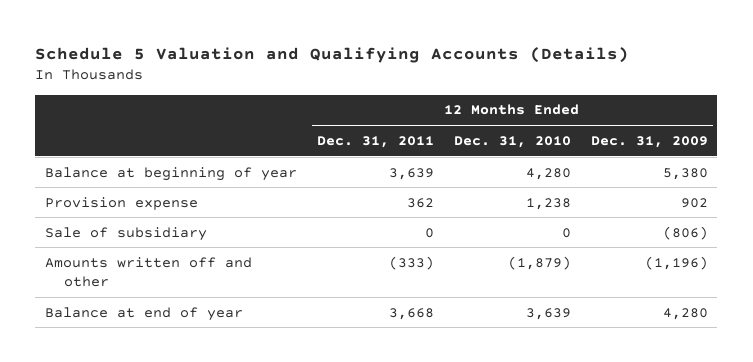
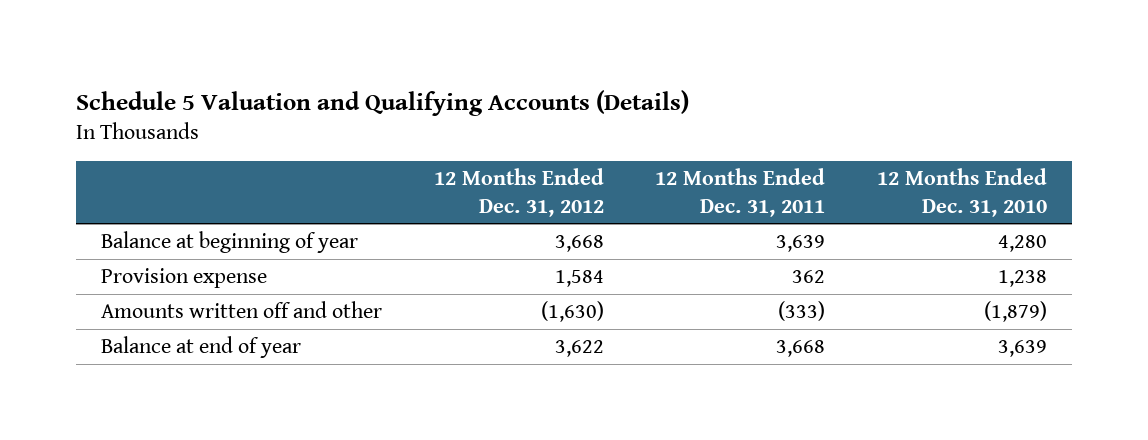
- | 12 Months Ended Dec. 31, 2011 | 12 Months Ended Dec. 31, 2010 | 12 Months Ended Dec. 31, 2009
+ | 12 Months Ended Dec. 31, 2012 | 12 Months Ended Dec. 31, 2011 | 12 Months Ended Dec. 31, 2010
- Sale of subsidiary | 0 | 0 | (806)

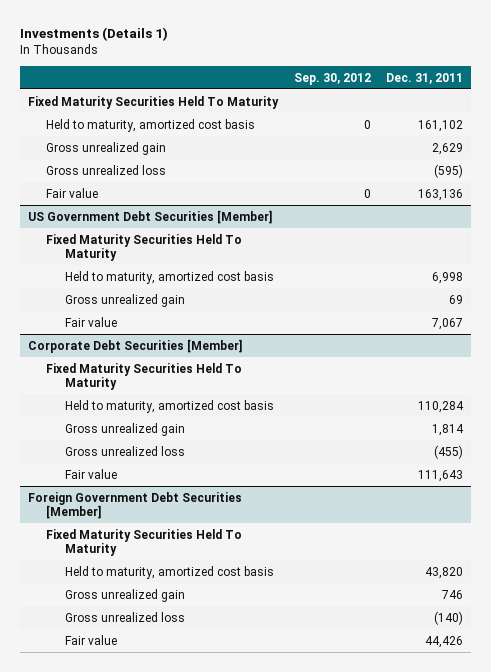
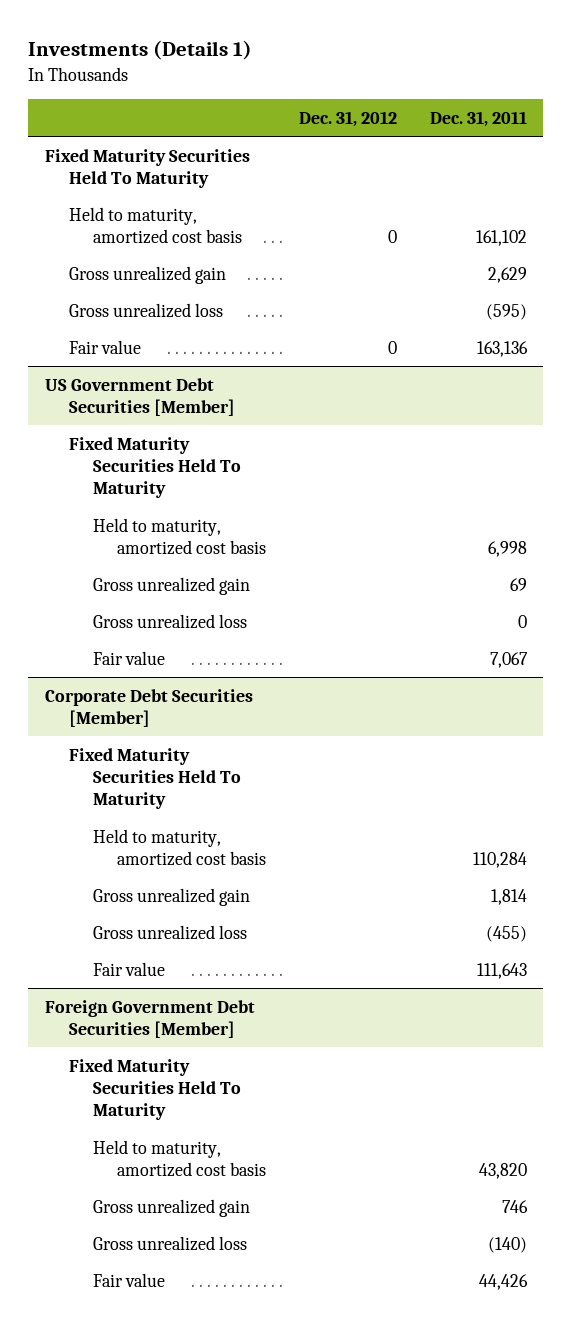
- | Sep. 30, 2012 | Dec. 31, 2011
+ | Dec. 31, 2012 | Dec. 31, 2011
@ US Government Debt Securities [Member]
+ Gross unrealized loss | | 0

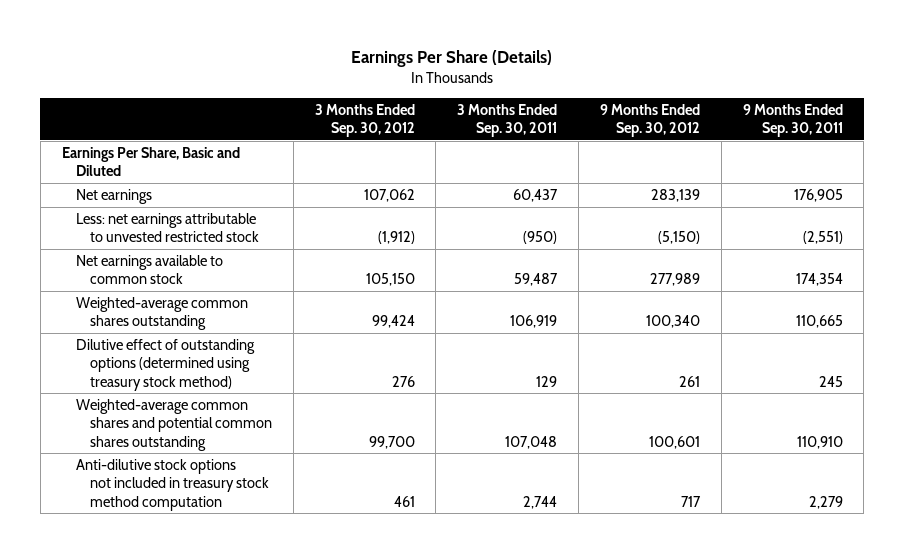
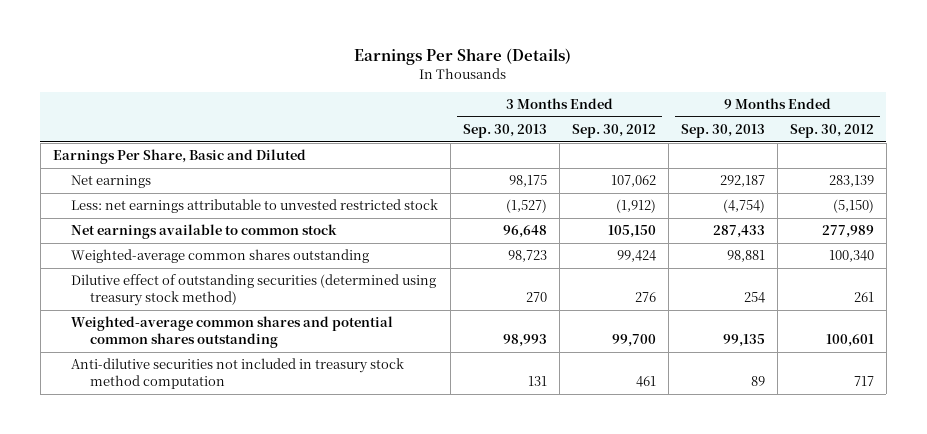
- | 3 Months Ended Sep. 30, 2012 | 3 Months Ended Sep. 30, 2011 | 9 Months Ended Sep. 30, 2012 | 9 Months Ended Sep. 30, 2011
+ | 3 Months Ended Sep. 30, 2013 | 3 Months Ended Sep. 30, 2012 | 9 Months Ended Sep. 30, 2013 | 9 Months Ended Sep. 30, 2012
- Dilutive effect of outstanding options (determined using treasury stock method) | 276 | 129 | 261 | 245
+ Dilutive effect of outstanding securities (determined using treasury stock method) | 270 | 276 | 254 | 261
- Anti-dilutive stock options not included in treasury stock method computation | 461 | 2,744 | 717 | 2,279
+ Anti-dilutive securities not included in treasury stock method computation | 131 | 461 | 89 | 717

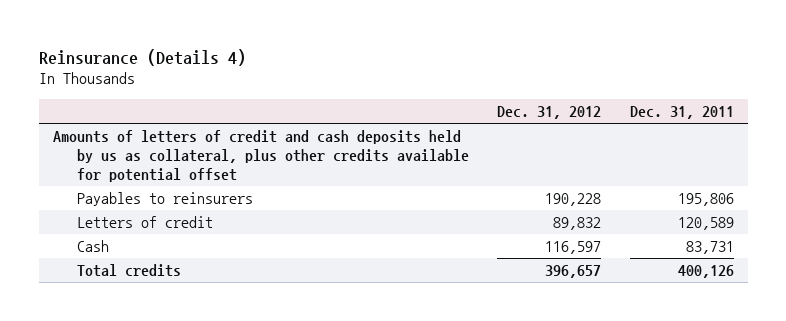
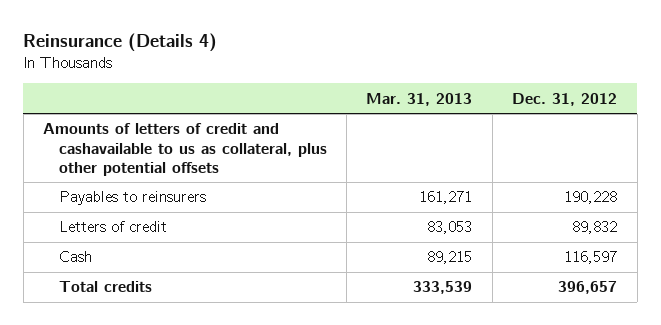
- | Dec. 31, 2012 | Dec. 31, 2011
+ | Mar. 31, 2013 | Dec. 31, 2012
- Amounts of letters of credit and cash deposits held by us as collateral, plus other credits available for potential offset
+ Amounts of letters of credit and cashavailable to us as collateral, plus other potential offsets

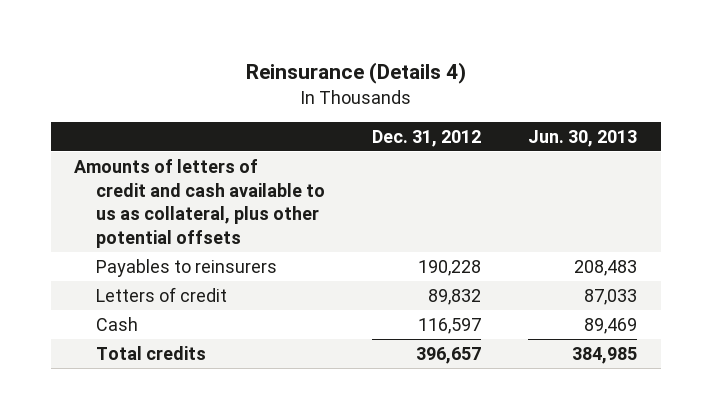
- | Mar. 31, 2013 | Dec. 31, 2012
+ | Dec. 31, 2012 | Jun. 30, 2013
- Amounts of letters of credit and cashavailable to us as collateral, plus other potential offsets
+ Amounts of letters of credit and cash available to us as collateral, plus other potential offsets

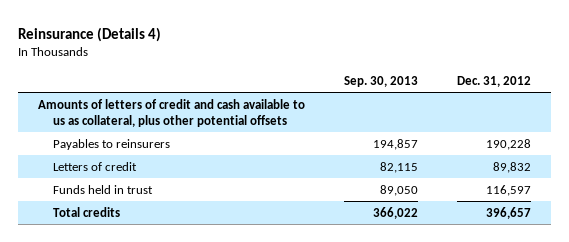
- | Dec. 31, 2012 | Jun. 30, 2013
+ | Sep. 30, 2013 | Dec. 31, 2012
- Cash | 116,597 | 89,469
+ Funds held in trust | 89,050 | 116,597

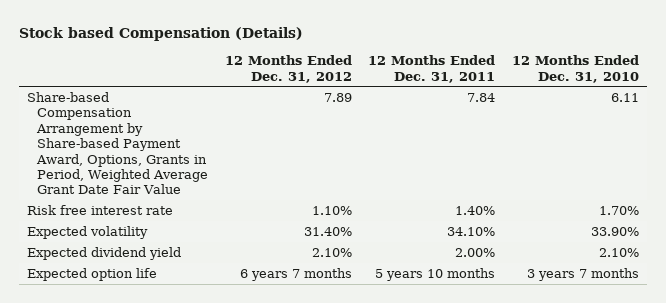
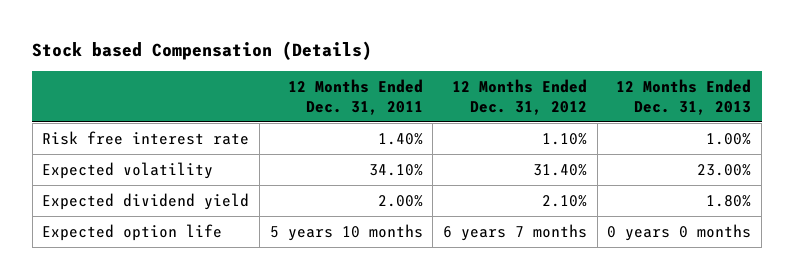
- | 12 Months Ended Dec. 31, 2012 | 12 Months Ended Dec. 31, 2011 | 12 Months Ended Dec. 31, 2010
+ | 12 Months Ended Dec. 31, 2011 | 12 Months Ended Dec. 31, 2012 | 12 Months Ended Dec. 31, 2013
- Share-based Compensation Arrangement by Share-based Payment Award, Options, Grants in Period, Weighted Average Grant Date Fair Value | 7.89 | 7.84 | 6.11

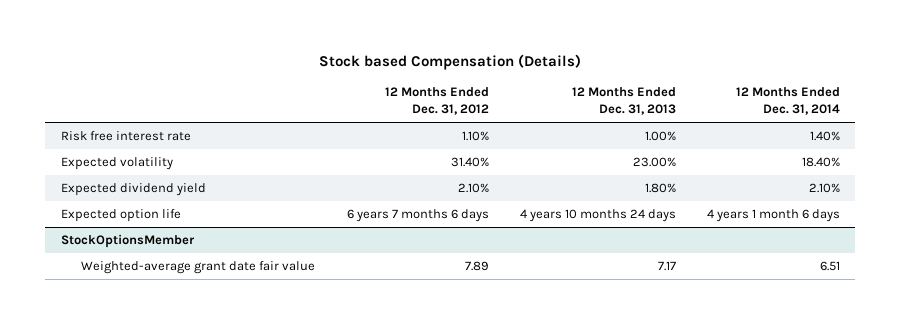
- | 12 Months Ended Dec. 31, 2011 | 12 Months Ended Dec. 31, 2012 | 12 Months Ended Dec. 31, 2013
+ | 12 Months Ended Dec. 31, 2012 | 12 Months Ended Dec. 31, 2013 | 12 Months Ended Dec. 31, 2014
- Expected option life | 5 years 10 months | 6 years 7 months | 0 years 0 months
+ Expected option life | 6 years 7 months 6 days | 4 years 10 months 24 days | 4 years 1 month 6 days
+ StockOptionsMember
+ Weighted-average grant date fair value | 7.89 | 7.17 | 6.51

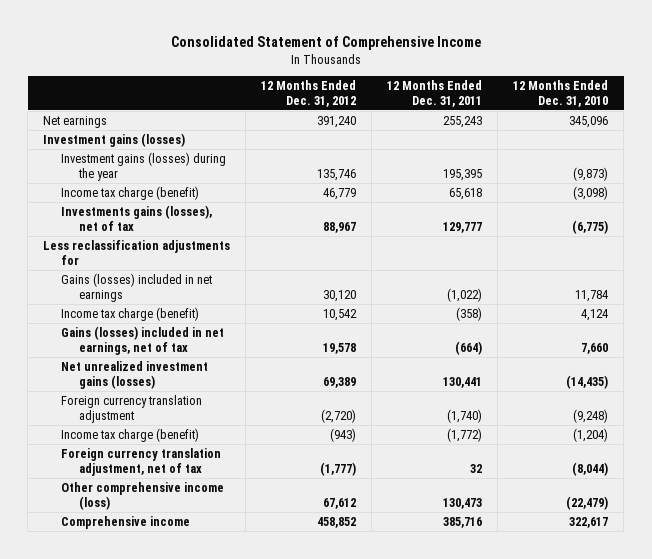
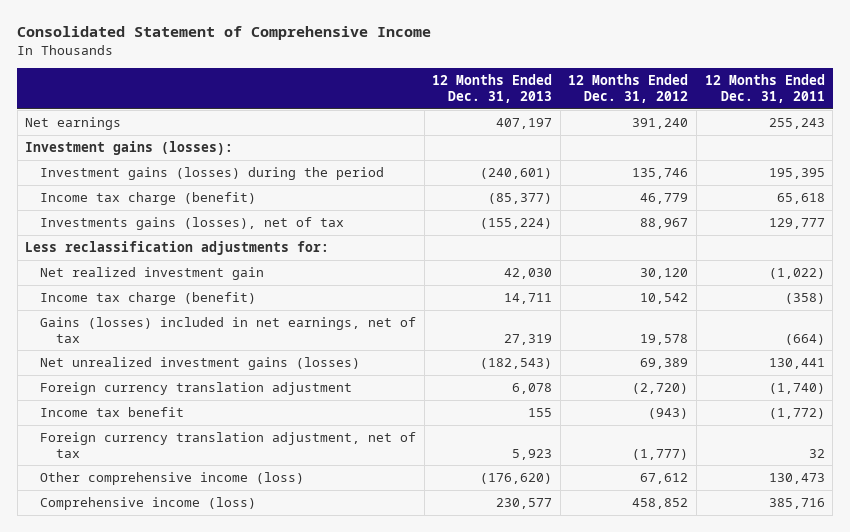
- | 12 Months Ended Dec. 31, 2012 | 12 Months Ended Dec. 31, 2011 | 12 Months Ended Dec. 31, 2010
+ | 12 Months Ended Dec. 31, 2013 | 12 Months Ended Dec. 31, 2012 | 12 Months Ended Dec. 31, 2011
- Investment gains (losses)
- Investment gains (losses) during the year | 135,746 | 195,395 | (9,873)
+ Investment gains (losses):
+ Investment gains (losses) during the period | (240,601) | 135,746 | 195,395
- Less reclassification adjustments for
- Gains (losses) included in net earnings | 30,120 | (1,022) | 11,784
+ Less reclassification adjustments for:
+ Net realized investment gain | 42,030 | 30,120 | (1,022)
- Income tax charge (benefit) | (943) | (1,772) | (1,204)
+ Income tax benefit | 155 | (943) | (1,772)
- Comprehensive income | 458,852 | 385,716 | 322,617
+ Comprehensive income (loss) | 230,577 | 458,852 | 385,716

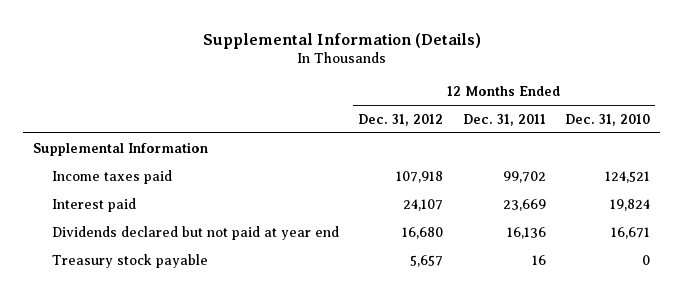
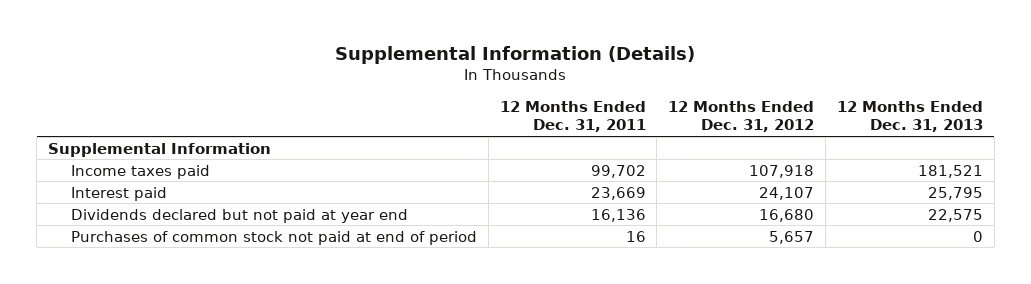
- | 12 Months Ended Dec. 31, 2012 | 12 Months Ended Dec. 31, 2011 | 12 Months Ended Dec. 31, 2010
+ | 12 Months Ended Dec. 31, 2011 | 12 Months Ended Dec. 31, 2012 | 12 Months Ended Dec. 31, 2013
- Treasury stock payable | 5,657 | 16 | 0
+ Purchases of common stock not paid at end of period | 16 | 5,657 | 0

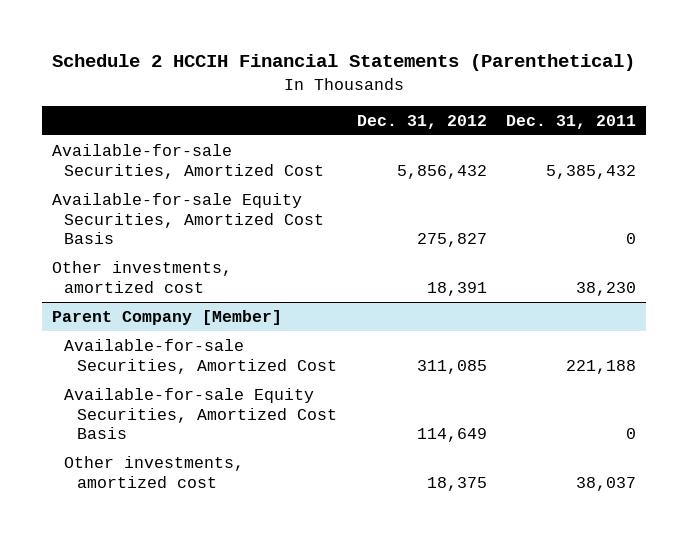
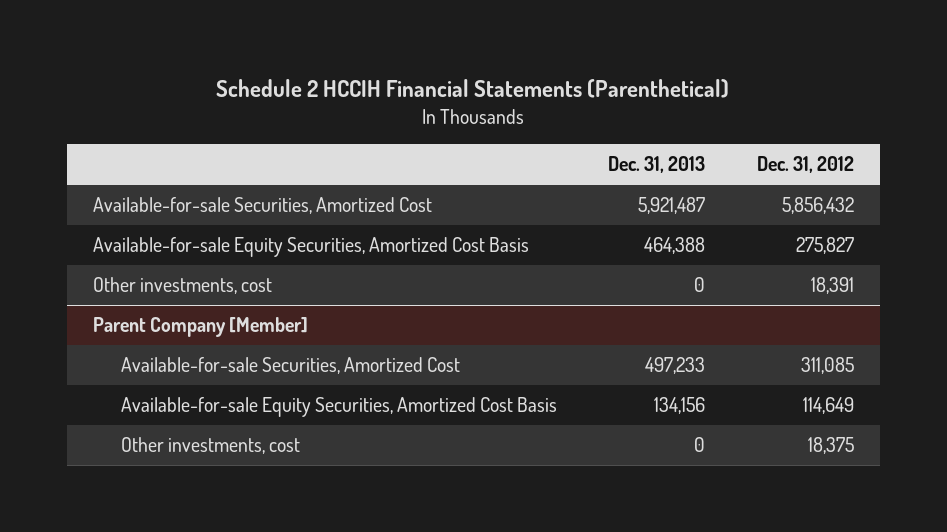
- | Dec. 31, 2012 | Dec. 31, 2011
+ | Dec. 31, 2013 | Dec. 31, 2012
- Other investments, amortized cost | 18,391 | 38,230
+ Other investments, cost | 0 | 18,391
@ Parent Company [Member]
- Other investments, amortized cost | 18,375 | 38,037
+ Other investments, cost | 0 | 18,375

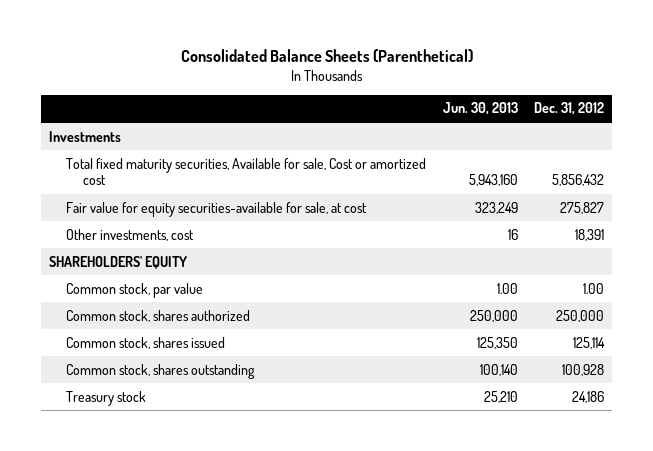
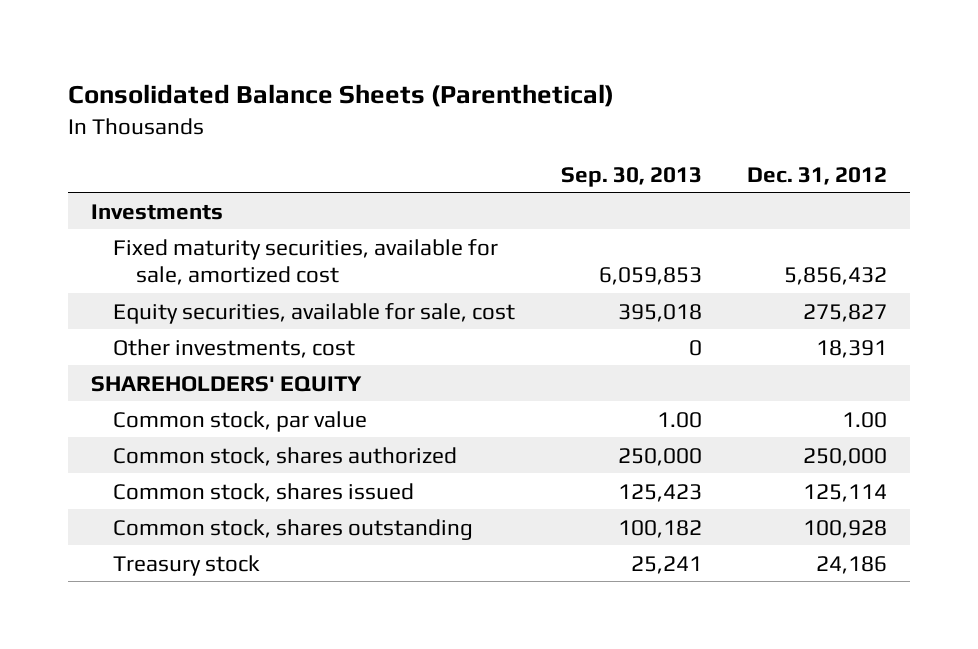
- | Jun. 30, 2013 | Dec. 31, 2012
+ | Sep. 30, 2013 | Dec. 31, 2012
- Total fixed maturity securities, Available for sale, Cost or amortized cost | 5,943,160 | 5,856,432
- Fair value for equity securities-available for sale, at cost | 323,249 | 275,827
+ Fixed maturity securities, available for sale, amortized cost | 6,059,853 | 5,856,432
+ Equity securities, available for sale, cost | 395,018 | 275,827

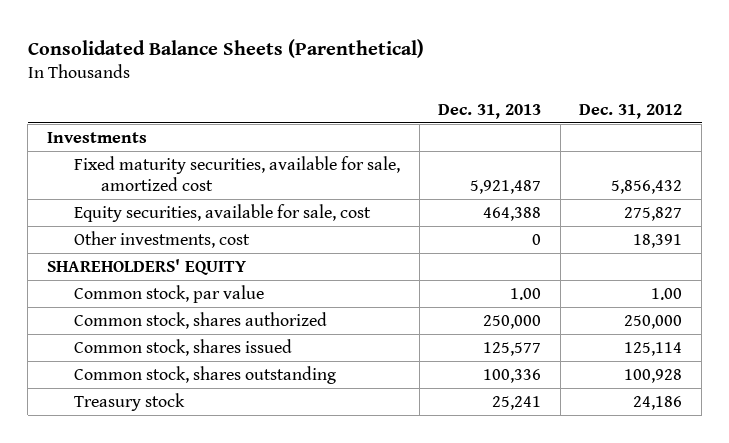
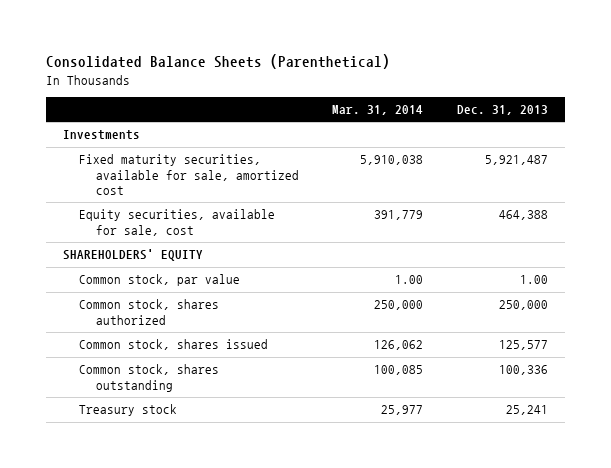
- | Dec. 31, 2013 | Dec. 31, 2012
+ | Mar. 31, 2014 | Dec. 31, 2013
- Other investments, cost | 0 | 18,391

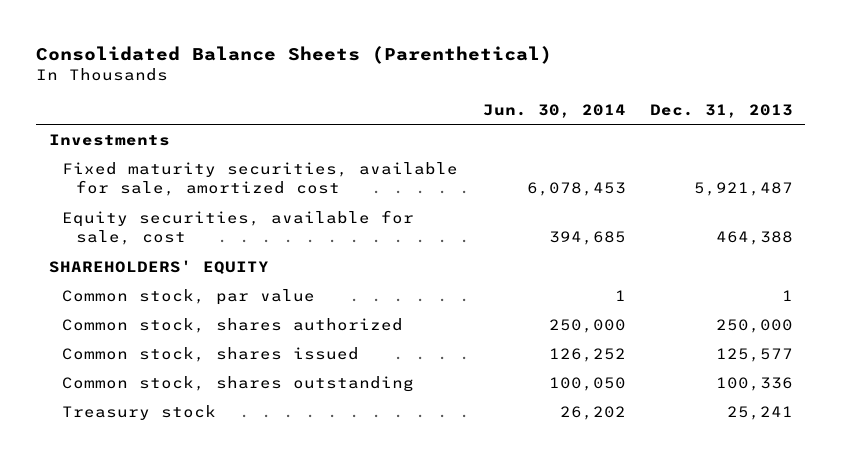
- | Mar. 31, 2014 | Dec. 31, 2013
+ | Jun. 30, 2014 | Dec. 31, 2013
- Common stock, par value | 1.00 | 1.00
+ Common stock, par value | 1 | 1

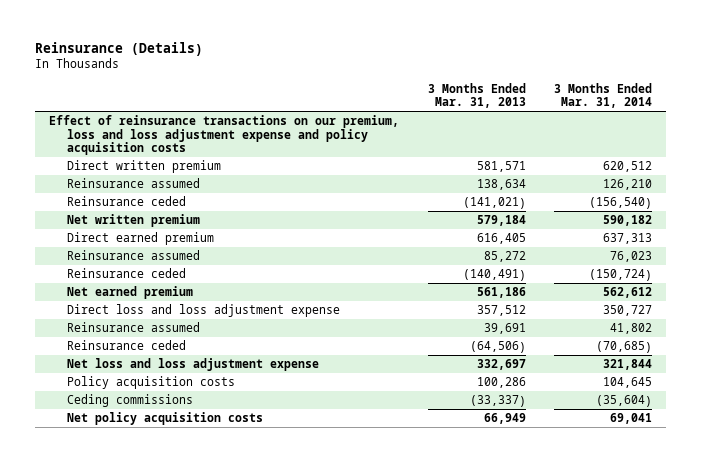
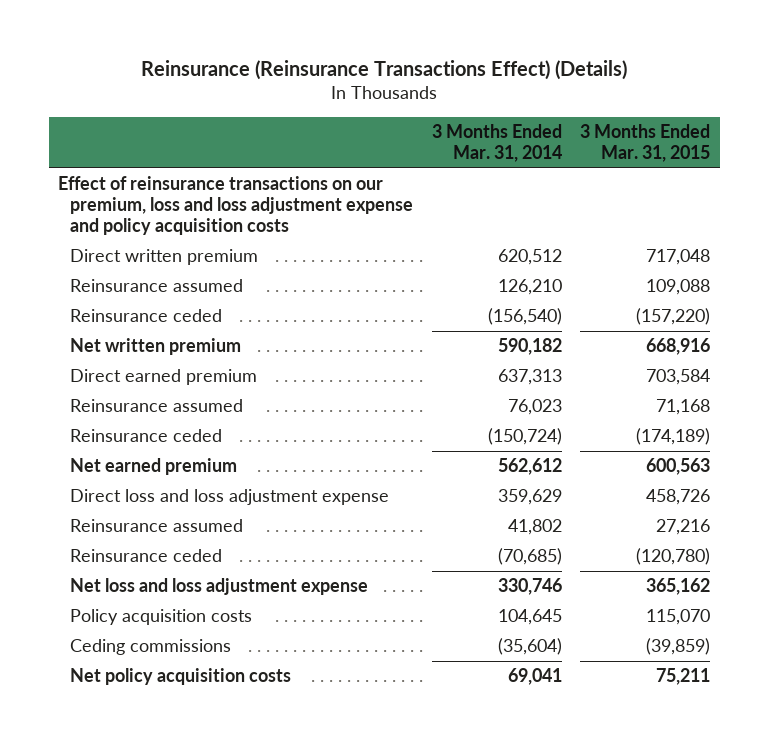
- Reinsurance (Details)
+ Reinsurance (Reinsurance Transactions Effect) (Details)
- | 3 Months Ended Mar. 31, 2013 | 3 Months Ended Mar. 31, 2014
+ | 3 Months Ended Mar. 31, 2014 | 3 Months Ended Mar. 31, 2015
- Direct loss and loss adjustment expense | 357,512 | 350,727
+ Direct loss and loss adjustment expense | 359,629 | 458,726
- Net loss and loss adjustment expense | 332,697 | 321,844
+ Net loss and loss adjustment expense | 330,746 | 365,162

